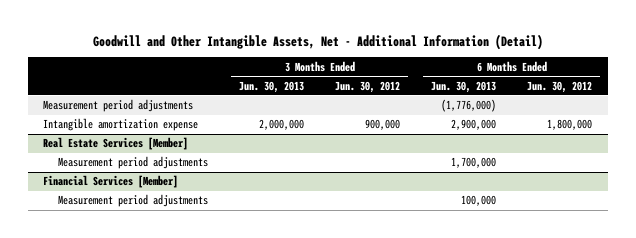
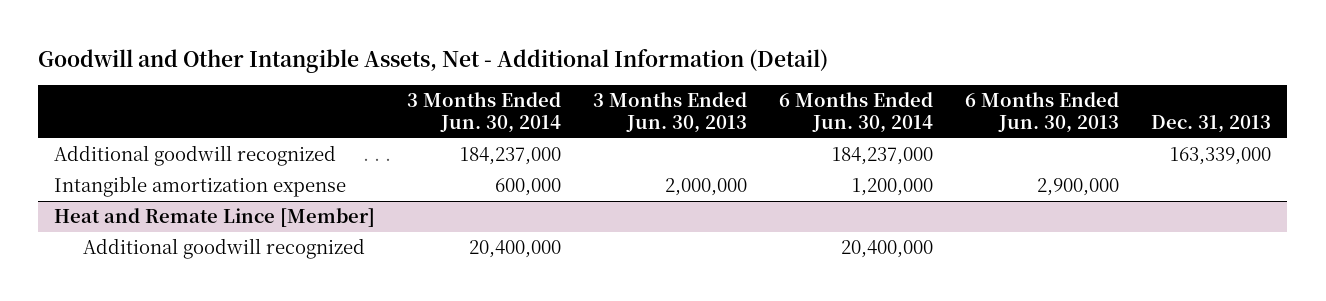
- | 3 Months Ended Jun. 30, 2013 | 3 Months Ended Jun. 30, 2012 | 6 Months Ended Jun. 30, 2013 | 6 Months Ended Jun. 30, 2012
+ | 3 Months Ended Jun. 30, 2014 | 3 Months Ended Jun. 30, 2013 | 6 Months Ended Jun. 30, 2014 | 6 Months Ended Jun. 30, 2013 | Dec. 31, 2013
- Measurement period adjustments | | | (1,776,000) |
+ Additional goodwill recognized | 184,237,000 | | 184,237,000 | | 163,339,000
- Real Estate Services [Member]
- Measurement period adjustments | | | 1,700,000 |
- Financial Services [Member]
- Measurement period adjustments | | | 100,000 |
+ Heat and Remate Lince [Member]
+ Additional goodwill recognized | 20,400,000 | | 20,400,000 | |

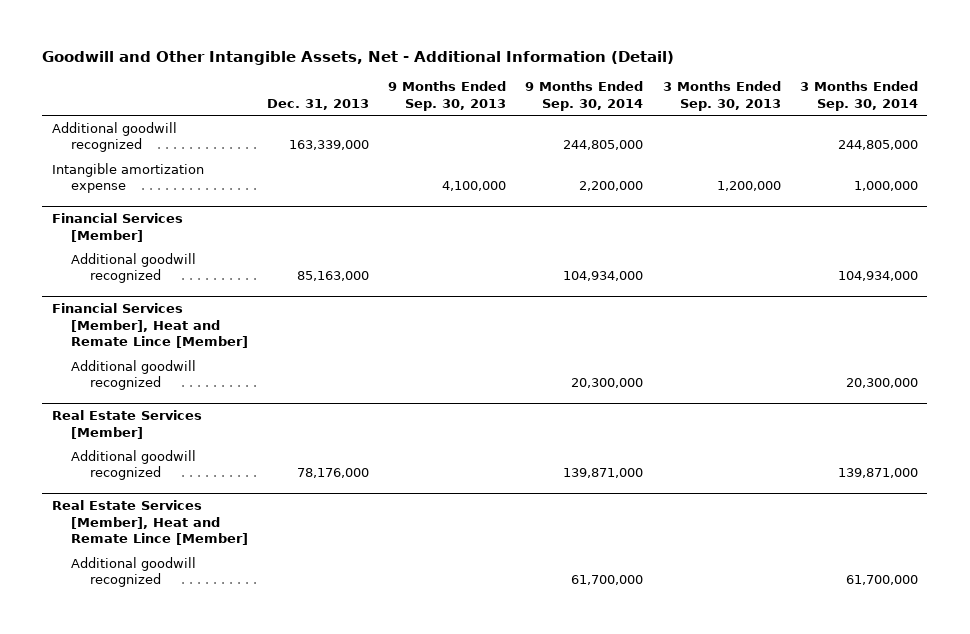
- | 3 Months Ended Jun. 30, 2014 | 3 Months Ended Jun. 30, 2013 | 6 Months Ended Jun. 30, 2014 | 6 Months Ended Jun. 30, 2013 | Dec. 31, 2013
+ | Dec. 31, 2013 | 9 Months Ended Sep. 30, 2013 | 9 Months Ended Sep. 30, 2014 | 3 Months Ended Sep. 30, 2013 | 3 Months Ended Sep. 30, 2014
- Heat and Remate Lince [Member]
+ Financial Services [Member]
+ Additional goodwill recognized | 85,163,000 | | 104,934,000 | | 104,934,000
+ Financial Services [Member], Heat and Remate Lince [Member]
+ Real Estate Services [Member]
+ Additional goodwill recognized | 78,176,000 | | 139,871,000 | | 139,871,000
+ Real Estate Services [Member], Heat and Remate Lince [Member]
+ Additional goodwill recognized | | | 61,700,000 | | 61,700,000

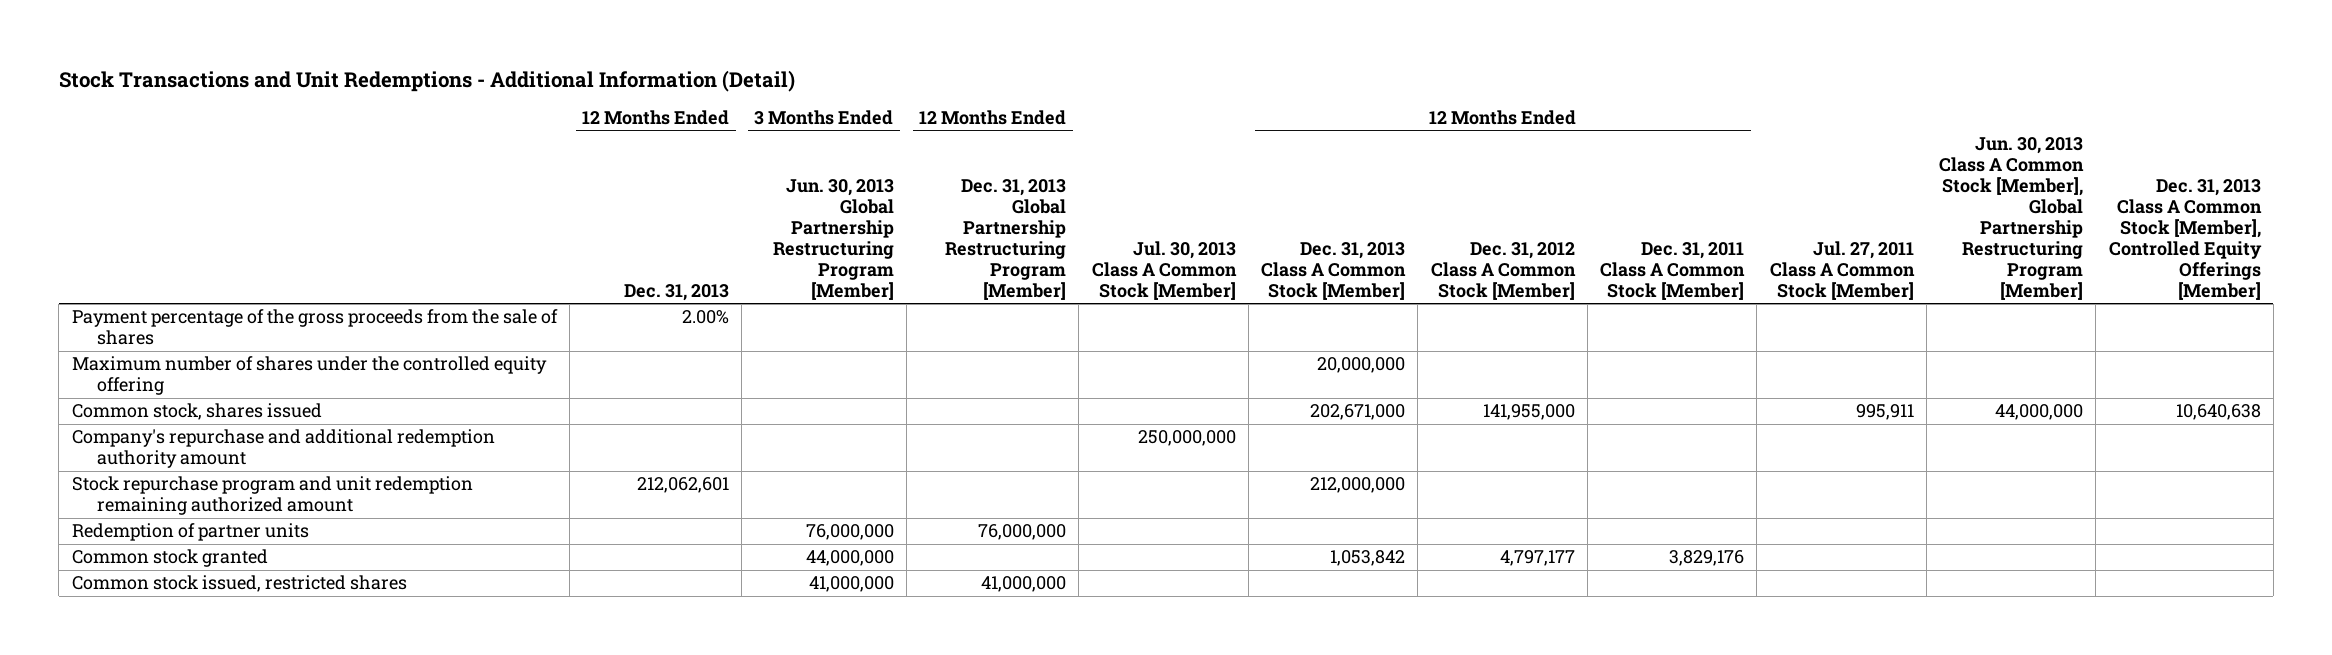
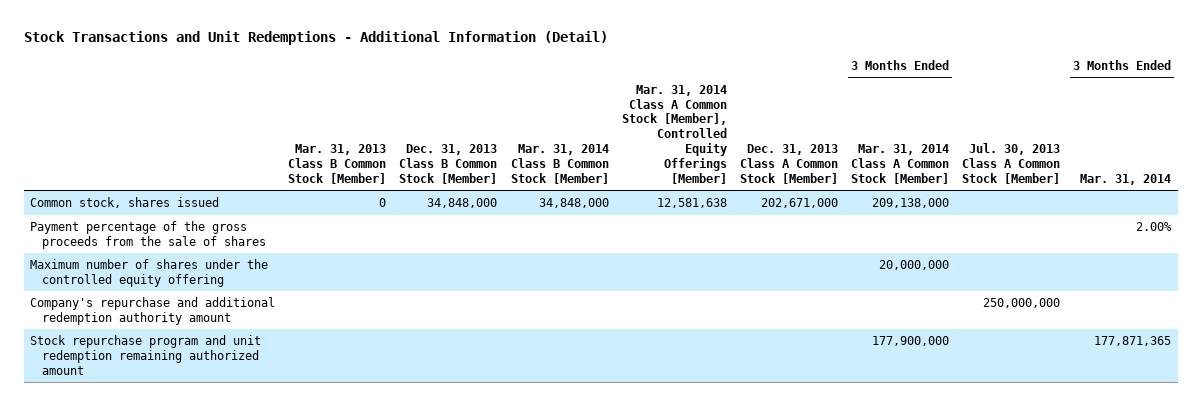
- | 12 Months Ended Dec. 31, 2013 | 3 Months Ended Jun. 30, 2013 Global Partnership Restructuring Program [Member] | 12 Months Ended Dec. 31, 2013 Global Partnership Restructuring Program [Member] | Jul. 30, 2013 Class A Common Stock [Member] | 12 Months Ended Dec. 31, 2013 Class A Common Stock [Member] | 12 Months Ended Dec. 31, 2012 Class A Common Stock [Member] | 12 Months Ended Dec. 31, 2011 Class A Common Stock [Member] | Jul. 27, 2011 Class A Common Stock [Member] | Jun. 30, 2013 Class A Common Stock [Member], Global Partnership Restructuring Program [Member] | Dec. 31, 2013 Class A Common Stock [Member], Controlled Equity Offerings [Member]
+ | Mar. 31, 2013 Class B Common Stock [Member] | Dec. 31, 2013 Class B Common Stock [Member] | Mar. 31, 2014 Class B Common Stock [Member] | Mar. 31, 2014 Class A Common Stock [Member], Controlled Equity Offerings [Member] | Dec. 31, 2013 Class A Common Stock [Member] | 3 Months Ended Mar. 31, 2014 Class A Common Stock [Member] | Jul. 30, 2013 Class A Common Stock [Member] | 3 Months Ended Mar. 31, 2014
moved up: Common stock, shares issued | 0 | 34,848,000 | 34,848,000 | 12,581,638 | 202,671,000 | 209,138,000 | |
- Redemption of partner units | | 76,000,000 | 76,000,000 | | | | | | |
- Common stock granted | | 44,000,000 | | | 1,053,842 | 4,797,177 | 3,829,176 | | |
- Common stock issued, restricted shares | | 41,000,000 | 41,000,000 | | | | | | |

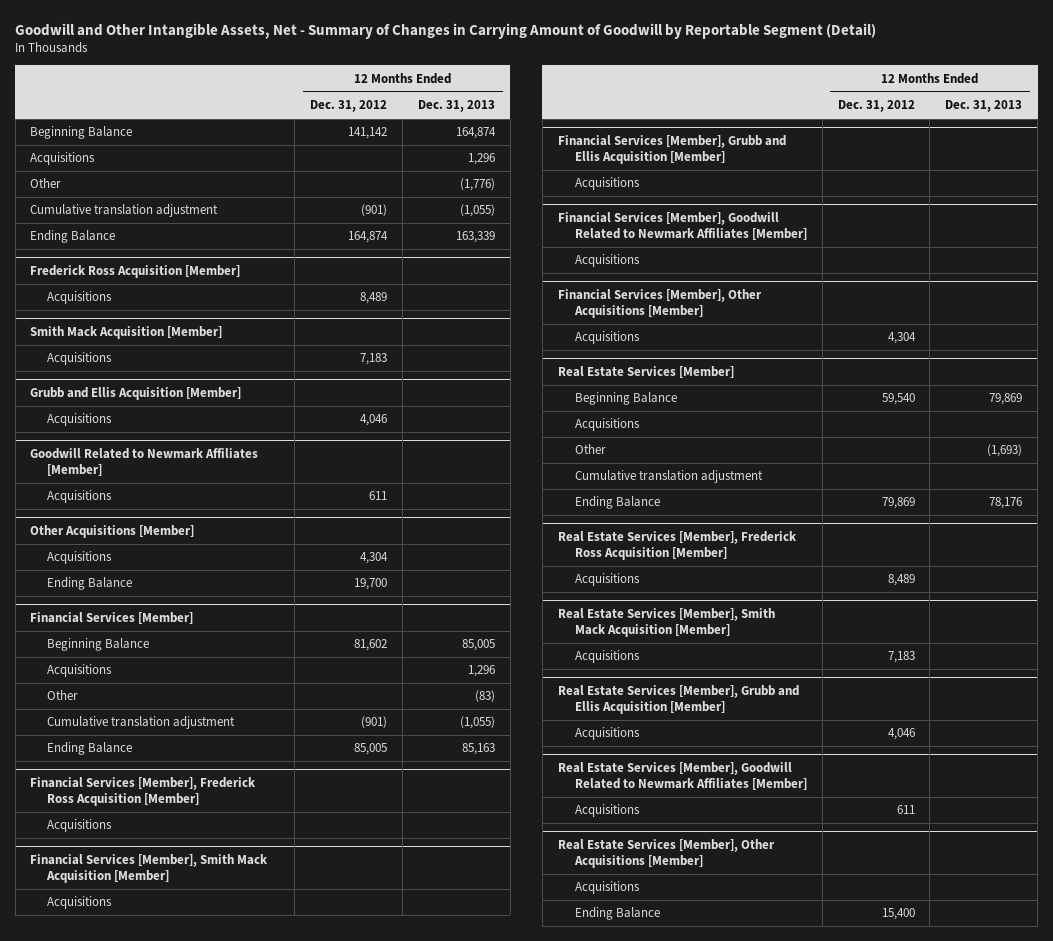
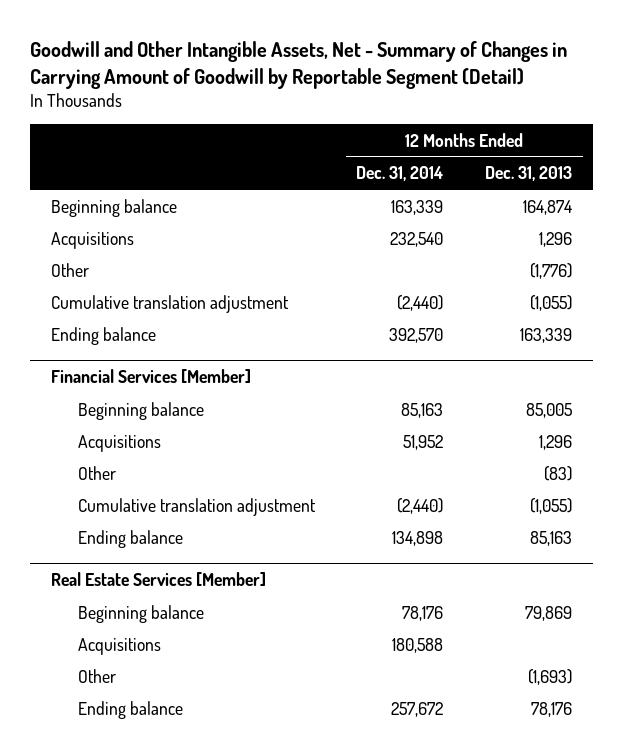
- | 12 Months Ended Dec. 31, 2012 | 12 Months Ended Dec. 31, 2013
+ | 12 Months Ended Dec. 31, 2014 | 12 Months Ended Dec. 31, 2013
- Beginning Balance | 141,142 | 164,874
+ Beginning balance | 163,339 | 164,874
- Ending Balance | 164,874 | 163,339
- Frederick Ross Acquisition [Member]
- Acquisitions | 8,489 |
- Smith Mack Acquisition [Member]
- Acquisitions | 7,183 |
- Grubb and Ellis Acquisition [Member]
- Acquisitions | 4,046 |
- Goodwill Related to Newmark Affiliates [Member]
- Acquisitions | 611 |
- Other Acquisitions [Member]
- Acquisitions | 4,304 |
- Ending Balance | 19,700 |
+ Ending balance | 392,570 | 163,339
@ Financial Services [Member]
- Beginning Balance | 81,602 | 85,005
+ Beginning balance | 85,163 | 85,005
- Ending Balance | 85,005 | 85,163
- Financial Services [Member], Frederick Ross Acquisition [Member]
- Acquisitions
- Financial Services [Member], Smith Mack Acquisition [Member]
- Acquisitions
- Financial Services [Member], Grubb and Ellis Acquisition [Member]
- Acquisitions
- Financial Services [Member], Goodwill Related to Newmark Affiliates [Member]
- Acquisitions
- Financial Services [Member], Other Acquisitions [Member]
- Acquisitions | 4,304 |
@ Financial Services [Member]
+ Ending balance | 134,898 | 85,163
@ Real Estate Services [Member]
- Beginning Balance | 59,540 | 79,869
+ Beginning balance | 78,176 | 79,869
- Cumulative translation adjustment
- Ending Balance | 79,869 | 78,176
- Real Estate Services [Member], Frederick Ross Acquisition [Member]
- Acquisitions | 8,489 |
- Real Estate Services [Member], Smith Mack Acquisition [Member]
- Acquisitions | 7,183 |
- Real Estate Services [Member], Grubb and Ellis Acquisition [Member]
- Acquisitions | 4,046 |
- Real Estate Services [Member], Goodwill Related to Newmark Affiliates [Member]
- Acquisitions | 611 |
- Real Estate Services [Member], Other Acquisitions [Member]
- Acquisitions
- Ending Balance | 15,400 |
@ Real Estate Services [Member]
+ Ending balance | 257,672 | 78,176

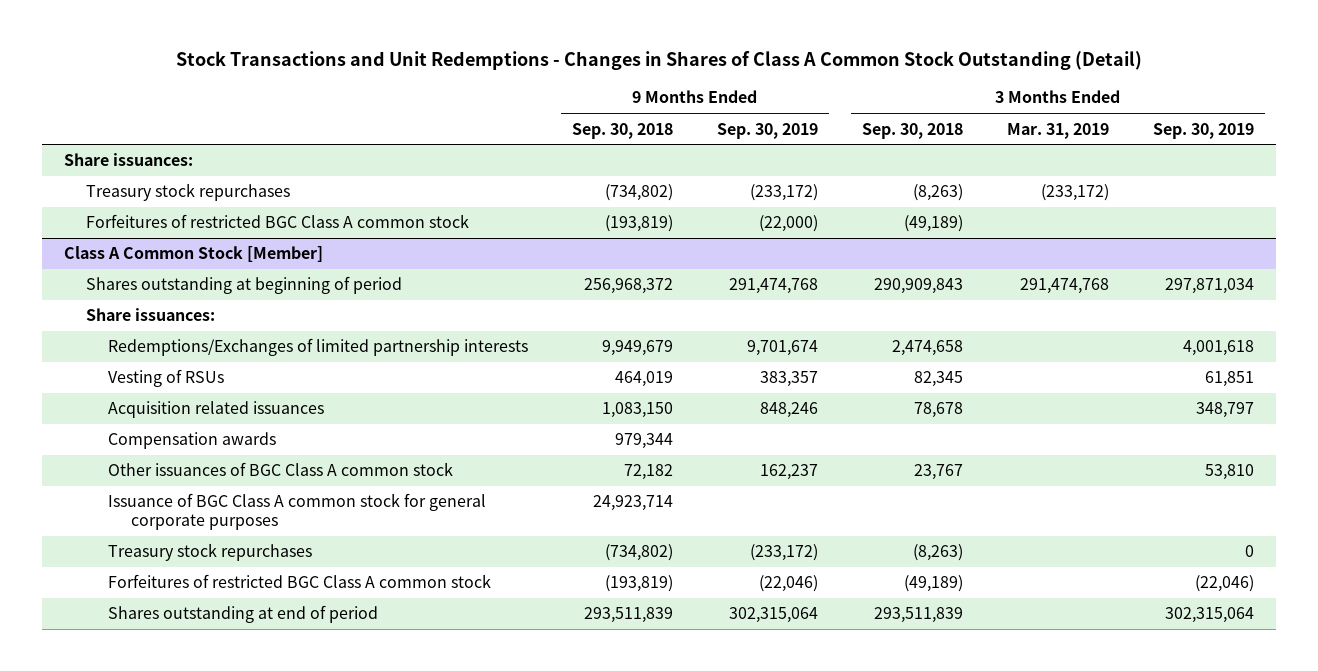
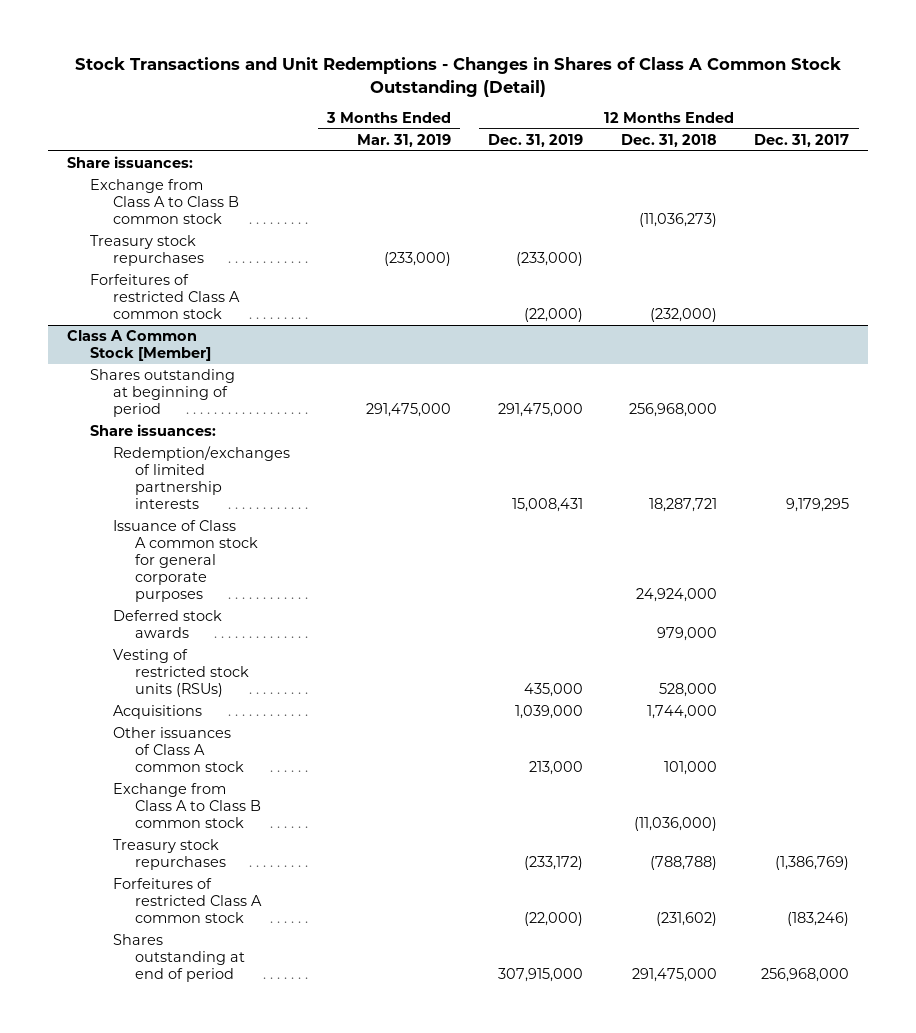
- | 9 Months Ended Sep. 30, 2018 | 9 Months Ended Sep. 30, 2019 | 3 Months Ended Sep. 30, 2018 | 3 Months Ended Mar. 31, 2019 | 3 Months Ended Sep. 30, 2019
+ | 3 Months Ended Mar. 31, 2019 | 12 Months Ended Dec. 31, 2019 | 12 Months Ended Dec. 31, 2018 | 12 Months Ended Dec. 31, 2017
- Treasury stock repurchases | (734,802) | (233,172) | (8,263) | (233,172) |
- Forfeitures of restricted BGC Class A common stock | (193,819) | (22,000) | (49,189) | |
+ Exchange from Class A to Class B common stock | | | (11,036,273) |
+ Treasury stock repurchases | (233,000) | (233,000) | |
+ Forfeitures of restricted Class A common stock | | (22,000) | (232,000) |
@ Class A Common Stock [Member]
- Shares outstanding at beginning of period | 256,968,372 | 291,474,768 | 290,909,843 | 291,474,768 | 297,871,034
+ Shares outstanding at beginning of period | 291,475,000 | 291,475,000 | 256,968,000 |
- Redemptions/Exchanges of limited partnership interests | 9,949,679 | 9,701,674 | 2,474,658 | | 4,001,618
- Vesting of RSUs | 464,019 | 383,357 | 82,345 | | 61,851
- Acquisition related issuances | 1,083,150 | 848,246 | 78,678 | | 348,797
- Compensation awards | 979,344 | | | |
- Other issuances of BGC Class A common stock | 72,182 | 162,237 | 23,767 | | 53,810
- Issuance of BGC Class A common stock for general corporate purposes | 24,923,714 | | | |
+ Redemption/exchanges of limited partnership interests | | 15,008,431 | 18,287,721 | 9,179,295
+ Issuance of Class A common stock for general corporate purposes | | | 24,924,000 |
+ Deferred stock awards | | | 979,000 |
+ Vesting of restricted stock units (RSUs) | | 435,000 | 528,000 |
+ Acquisitions | | 1,039,000 | 1,744,000 |
+ Other issuances of Class A common stock | | 213,000 | 101,000 |
+ Exchange from Class A to Class B common stock | | | (11,036,000) |
- Forfeitures of restricted BGC Class A common stock | (193,819) | (22,046) | (49,189) | | (22,046)
+ Forfeitures of restricted Class A common stock | | (22,000) | (231,602) | (183,246)

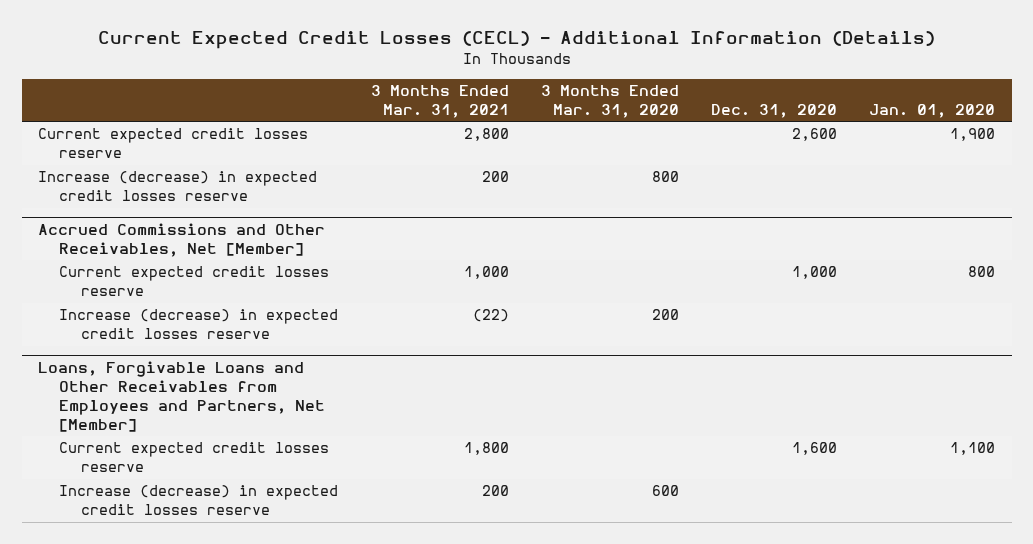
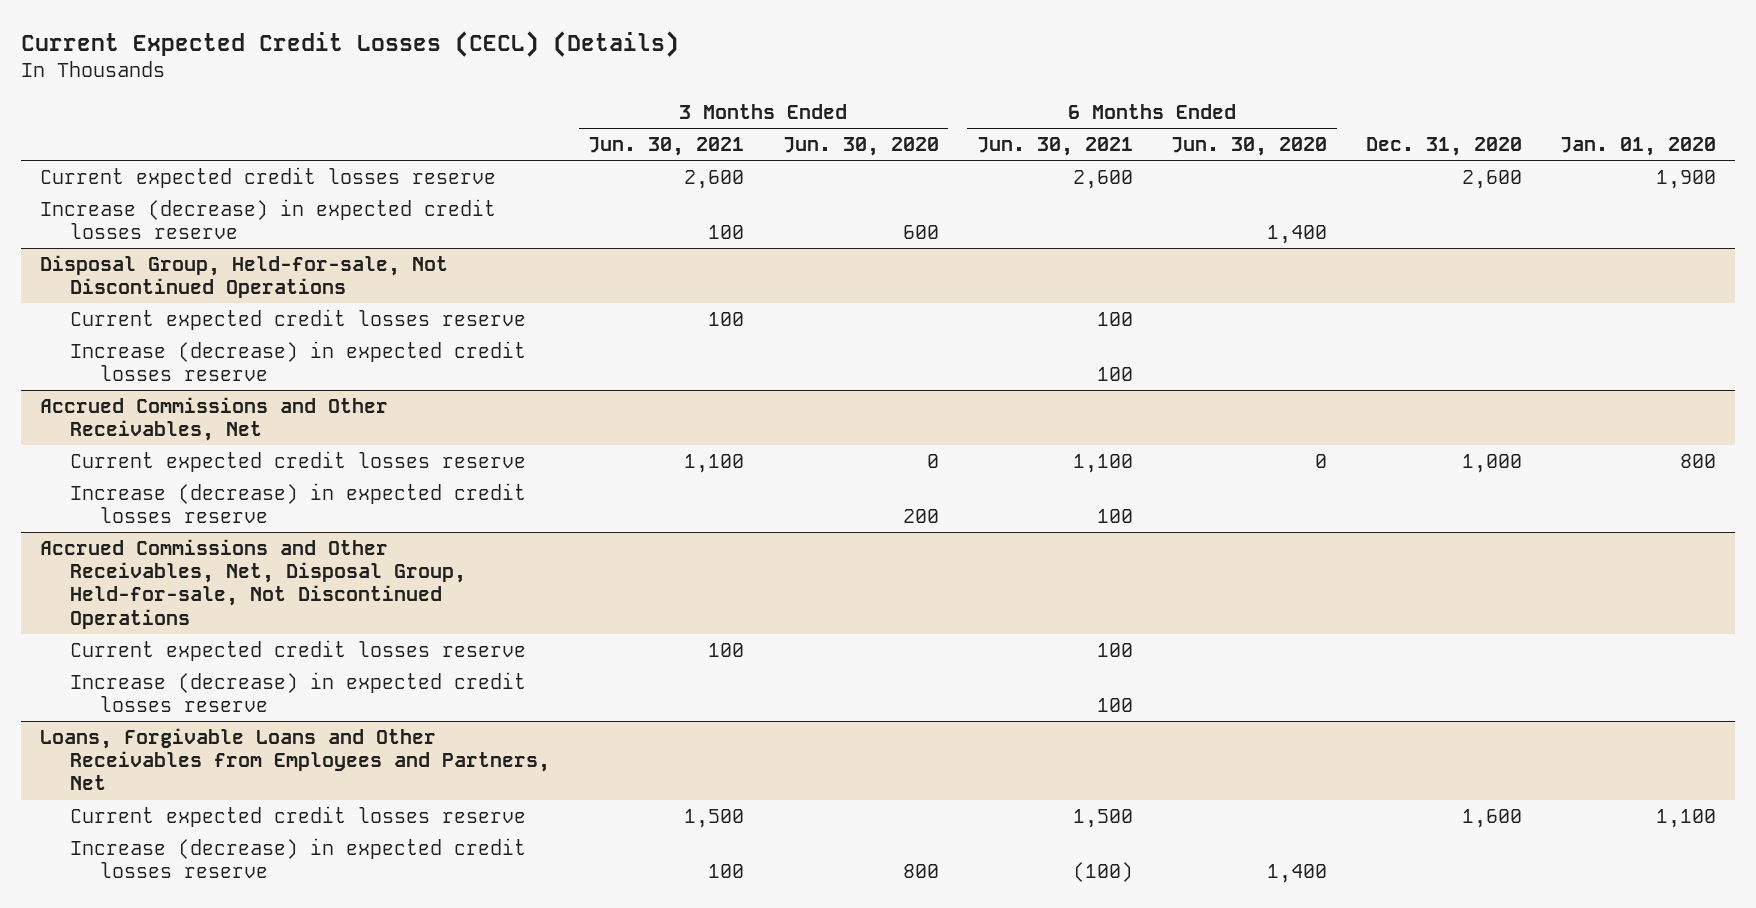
- Current Expected Credit Losses (CECL) - Additional Information (Details)
+ Current Expected Credit Losses (CECL) (Details)
- | 3 Months Ended Mar. 31, 2021 | 3 Months Ended Mar. 31, 2020 | Dec. 31, 2020 | Jan. 01, 2020
+ | 3 Months Ended Jun. 30, 2021 | 3 Months Ended Jun. 30, 2020 | 6 Months Ended Jun. 30, 2021 | 6 Months Ended Jun. 30, 2020 | Dec. 31, 2020 | Jan. 01, 2020
- Accrued Commissions and Other Receivables, Net [Member]
+ Disposal Group, Held-for-sale, Not Discontinued Operations
+ Current expected credit losses reserve | 100 | | 100 | | |
+ Increase (decrease) in expected credit losses reserve | | | 100 | | |
+ Accrued Commissions and Other Receivables, Net
- Loans, Forgivable Loans and Other Receivables from Employees and Partners, Net [Member]
+ Accrued Commissions and Other Receivables, Net, Disposal Group, Held-for-sale, Not Discontinued Operations
+ Current expected credit losses reserve | 100 | | 100 | | |
+ Increase (decrease) in expected credit losses reserve | | | 100 | | |
+ Loans, Forgivable Loans and Other Receivables from Employees and Partners, Net

